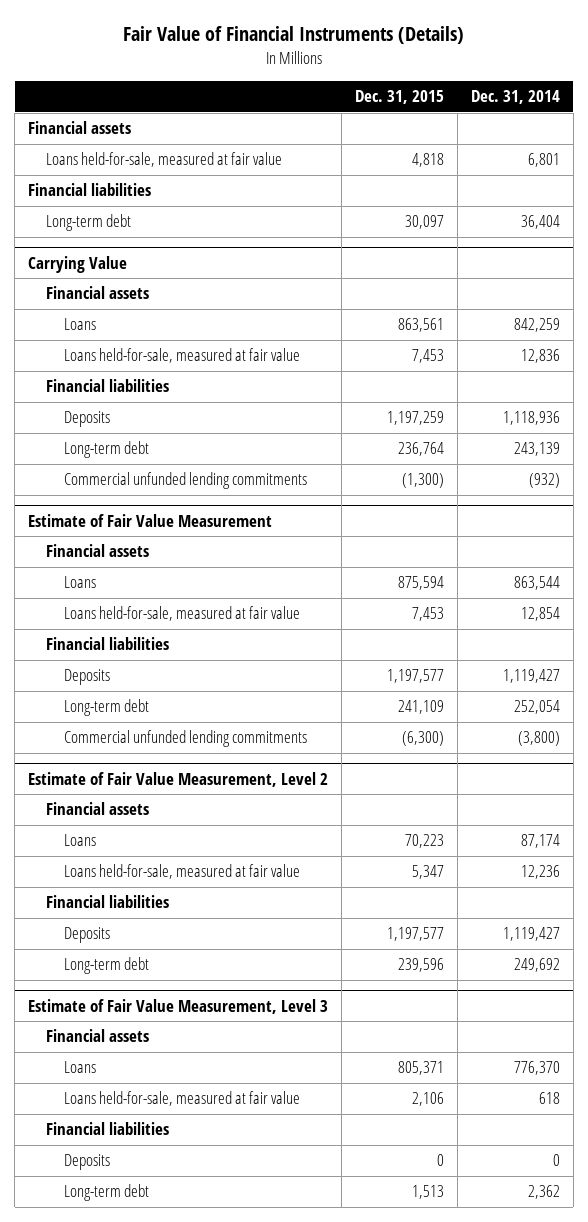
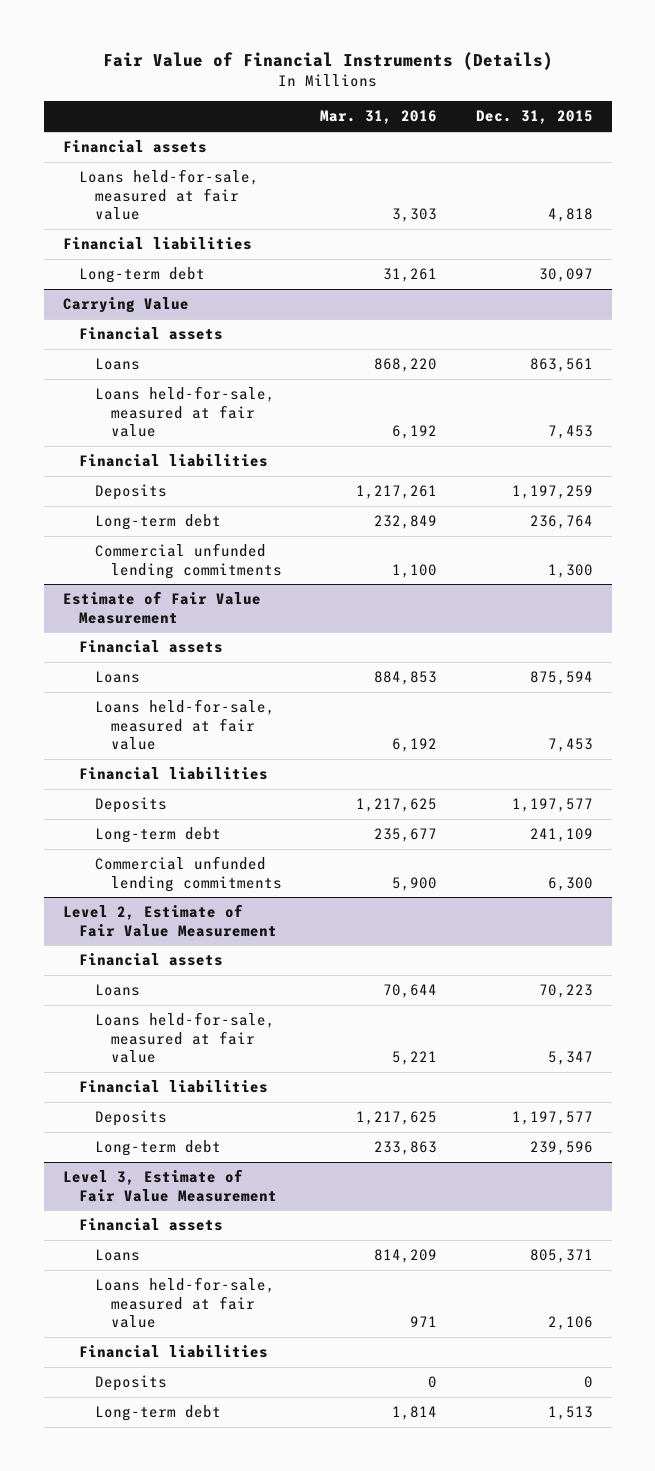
- | Dec. 31, 2015 | Dec. 31, 2014
+ | Mar. 31, 2016 | Dec. 31, 2015
@ Carrying Value
- Commercial unfunded lending commitments | (1,300) | (932)
+ Commercial unfunded lending commitments | 1,100 | 1,300
@ Estimate of Fair Value Measurement
- Commercial unfunded lending commitments | (6,300) | (3,800)
- Estimate of Fair Value Measurement, Level 2
@ Estimate of Fair Value Measurement
+ Commercial unfunded lending commitments | 5,900 | 6,300
+ Level 2, Estimate of Fair Value Measurement
- Estimate of Fair Value Measurement, Level 3
+ Level 3, Estimate of Fair Value Measurement

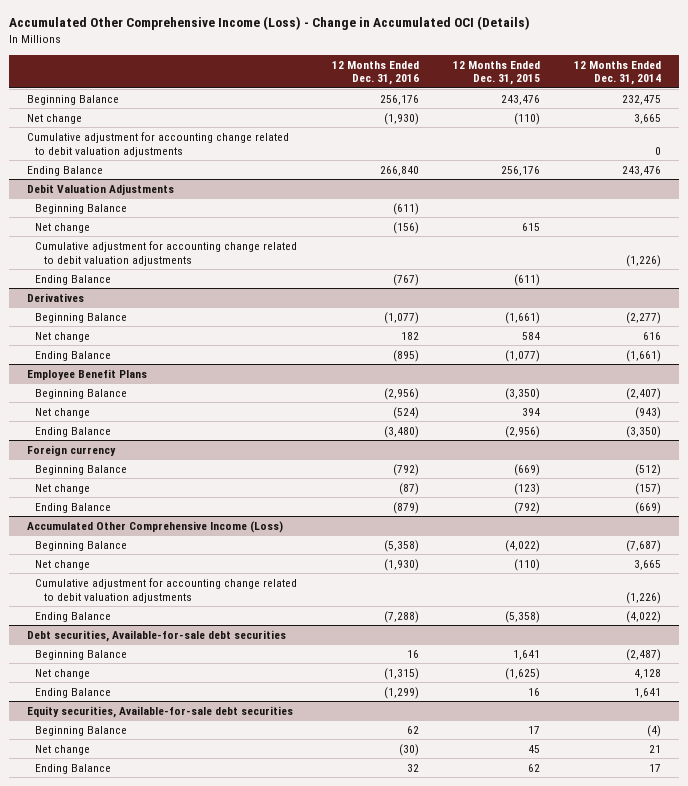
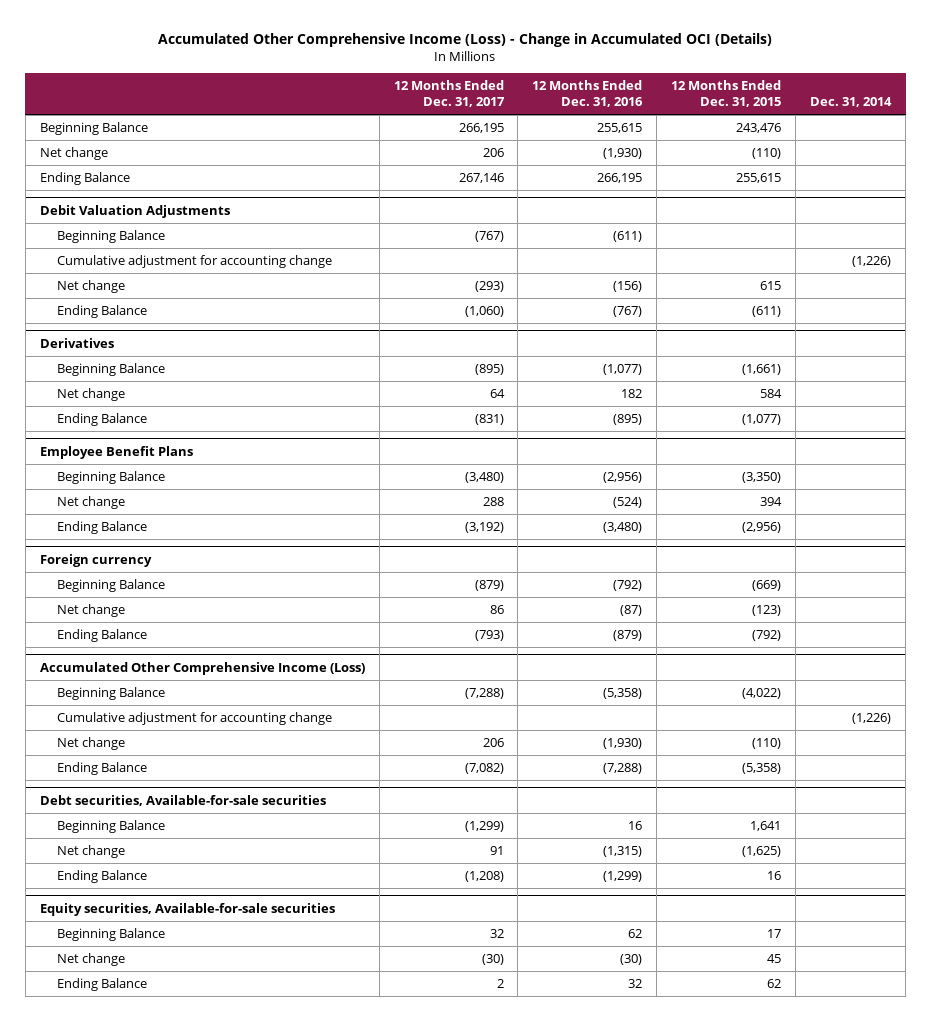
- | 12 Months Ended Dec. 31, 2016 | 12 Months Ended Dec. 31, 2015 | 12 Months Ended Dec. 31, 2014
+ | 12 Months Ended Dec. 31, 2017 | 12 Months Ended Dec. 31, 2016 | 12 Months Ended Dec. 31, 2015 | Dec. 31, 2014
- Beginning Balance | 256,176 | 243,476 | 232,475
+ Beginning Balance | 266,195 | 255,615 | 243,476 |
- Cumulative adjustment for accounting change related to debit valuation adjustments | | | 0
- Ending Balance | 266,840 | 256,176 | 243,476
+ Ending Balance | 267,146 | 266,195 | 255,615 |
@ Debit Valuation Adjustments
+ Cumulative adjustment for accounting change | | | | (1,226)
- Cumulative adjustment for accounting change related to debit valuation adjustments | | | (1,226)
@ Accumulated Other Comprehensive Income (Loss)
+ Cumulative adjustment for accounting change | | | | (1,226)
- Cumulative adjustment for accounting change related to debit valuation adjustments | | | (1,226)
- Debt securities, Available-for-sale debt securities
+ Debt securities, Available-for-sale securities
- Equity securities, Available-for-sale debt securities
+ Equity securities, Available-for-sale securities

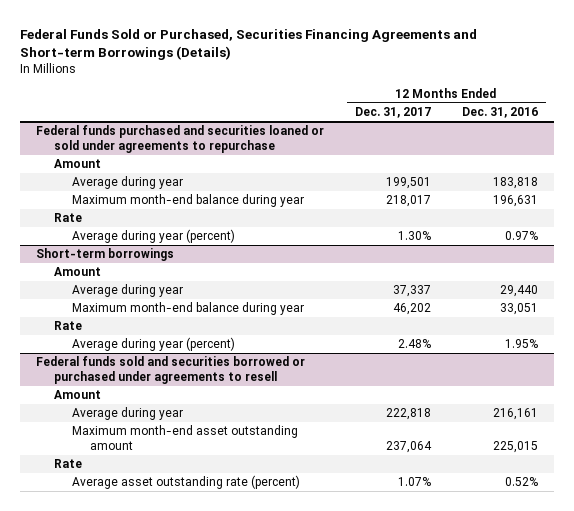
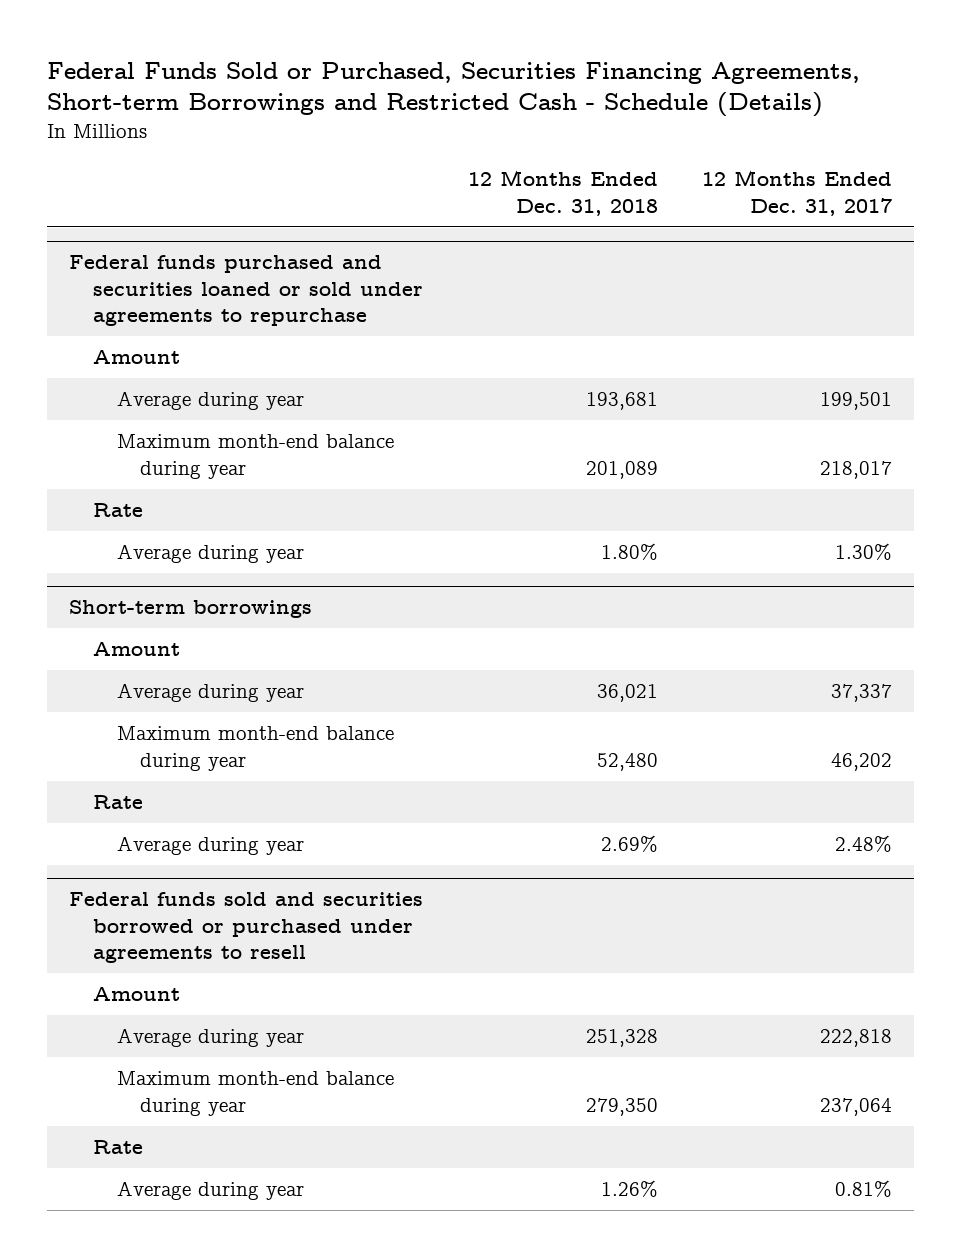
- Federal Funds Sold or Purchased, Securities Financing Agreements and Short-term Borrowings (Details)
+ Federal Funds Sold or Purchased, Securities Financing Agreements, Short-term Borrowings and Restricted Cash - Schedule (Details)
- | 12 Months Ended Dec. 31, 2017 | 12 Months Ended Dec. 31, 2016
+ | 12 Months Ended Dec. 31, 2018 | 12 Months Ended Dec. 31, 2017
@ Federal funds purchased and securities loaned or sold under agreements to repurchase
- Average during year (percent) | 1.30% | 0.97%
+ Average during year | 1.80% | 1.30%
@ Short-term borrowings
- Average during year (percent) | 2.48% | 1.95%
+ Average during year | 2.69% | 2.48%
@ Federal funds sold and securities borrowed or purchased under agreements to resell
- Maximum month-end asset outstanding amount | 237,064 | 225,015
+ Maximum month-end balance during year | 279,350 | 237,064
- Average asset outstanding rate (percent) | 1.07% | 0.52%
+ Average during year | 1.26% | 0.81%

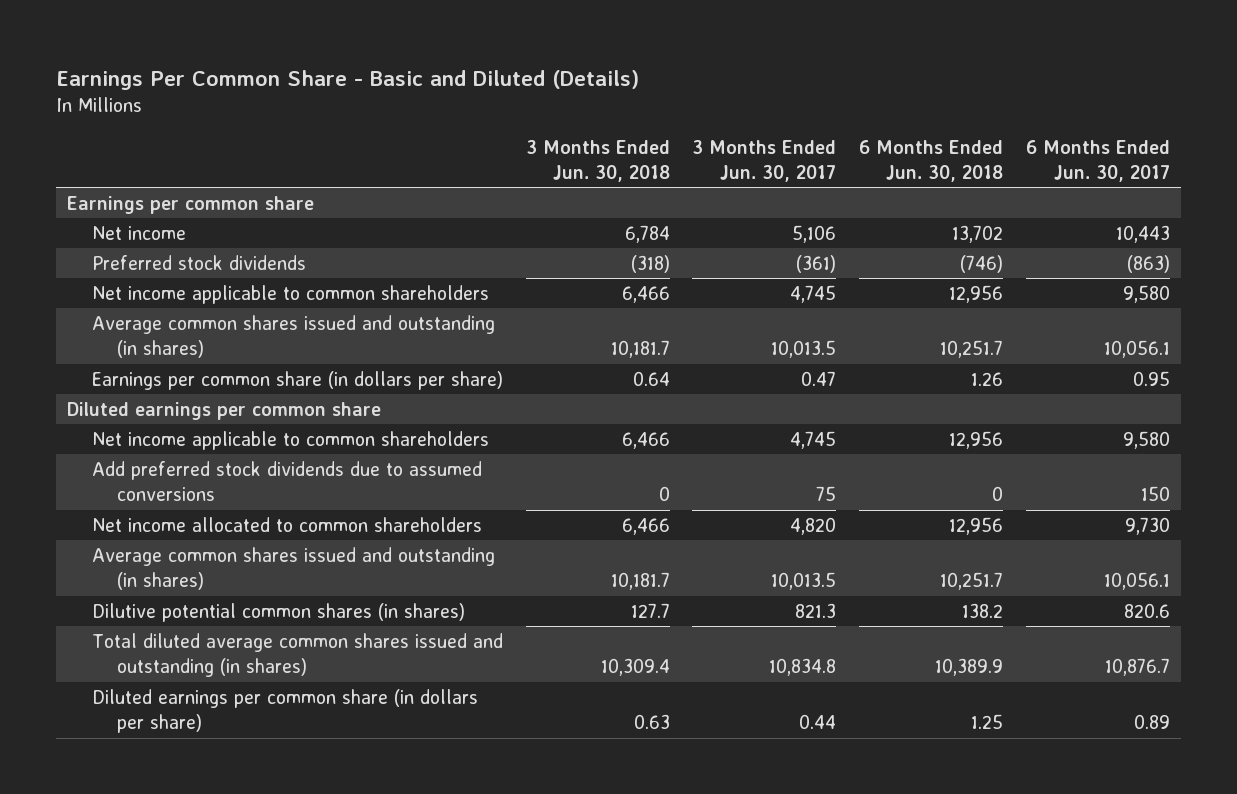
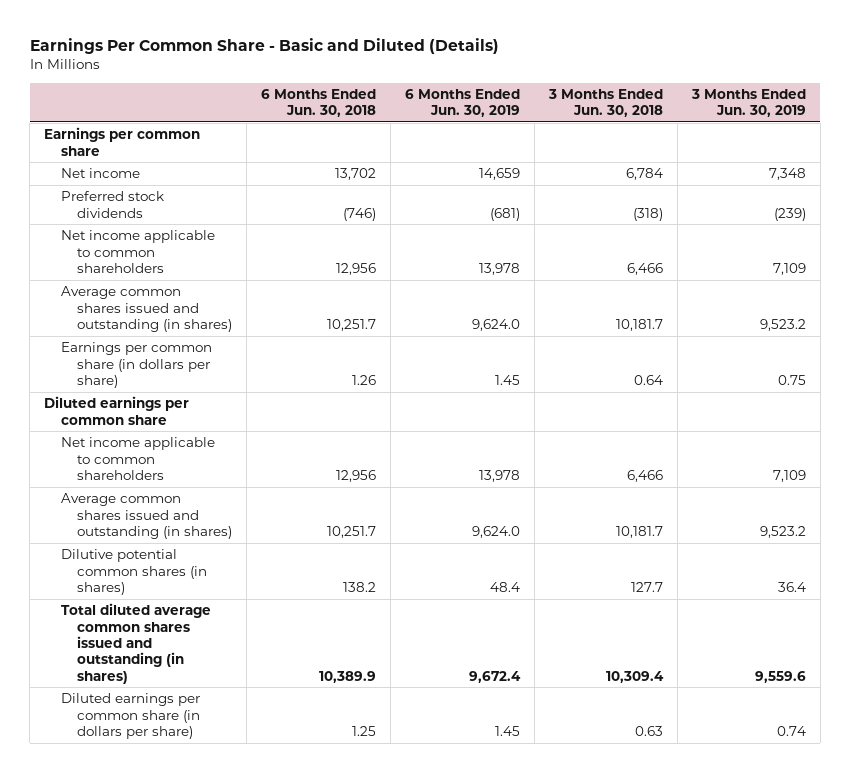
- | 3 Months Ended Jun. 30, 2018 | 3 Months Ended Jun. 30, 2017 | 6 Months Ended Jun. 30, 2018 | 6 Months Ended Jun. 30, 2017
+ | 6 Months Ended Jun. 30, 2018 | 6 Months Ended Jun. 30, 2019 | 3 Months Ended Jun. 30, 2018 | 3 Months Ended Jun. 30, 2019
- Add preferred stock dividends due to assumed conversions | 0 | 75 | 0 | 150
- Net income allocated to common shareholders | 6,466 | 4,820 | 12,956 | 9,730

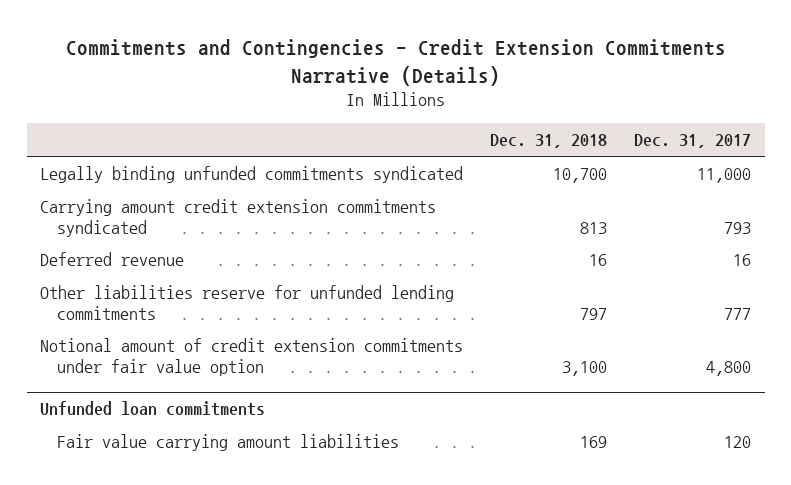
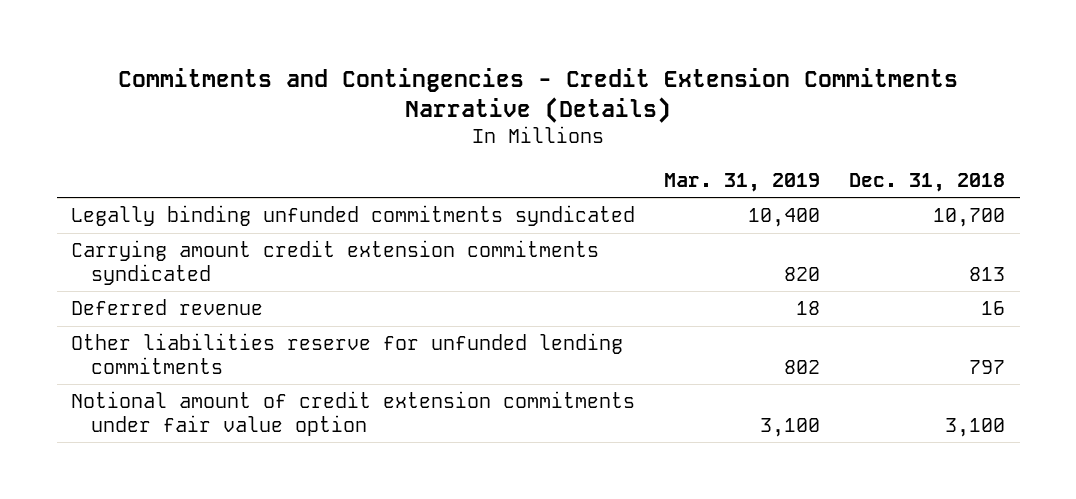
- | Dec. 31, 2018 | Dec. 31, 2017
+ | Mar. 31, 2019 | Dec. 31, 2018
- Unfunded loan commitments
- Fair value carrying amount liabilities | 169 | 120

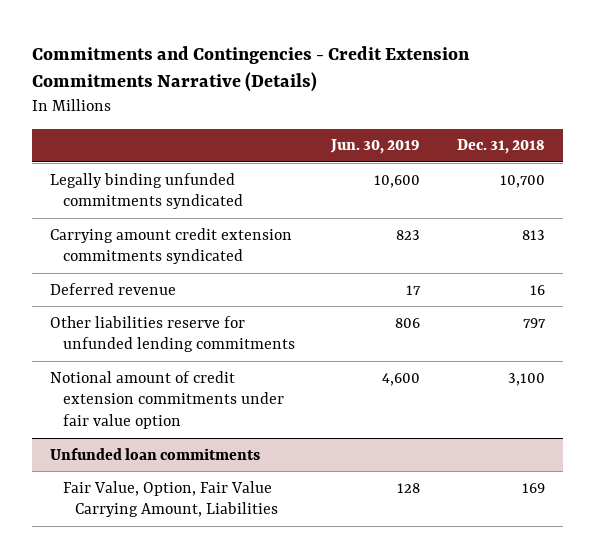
- | Mar. 31, 2019 | Dec. 31, 2018
+ | Jun. 30, 2019 | Dec. 31, 2018
+ Unfunded loan commitments
+ Fair Value, Option, Fair Value Carrying Amount, Liabilities | 128 | 169

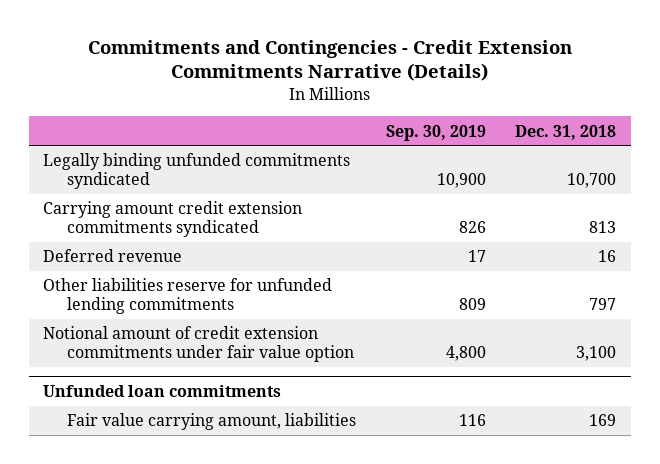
- | Jun. 30, 2019 | Dec. 31, 2018
+ | Sep. 30, 2019 | Dec. 31, 2018
@ Unfunded loan commitments
- Fair Value, Option, Fair Value Carrying Amount, Liabilities | 128 | 169
+ Fair value carrying amount, liabilities | 116 | 169

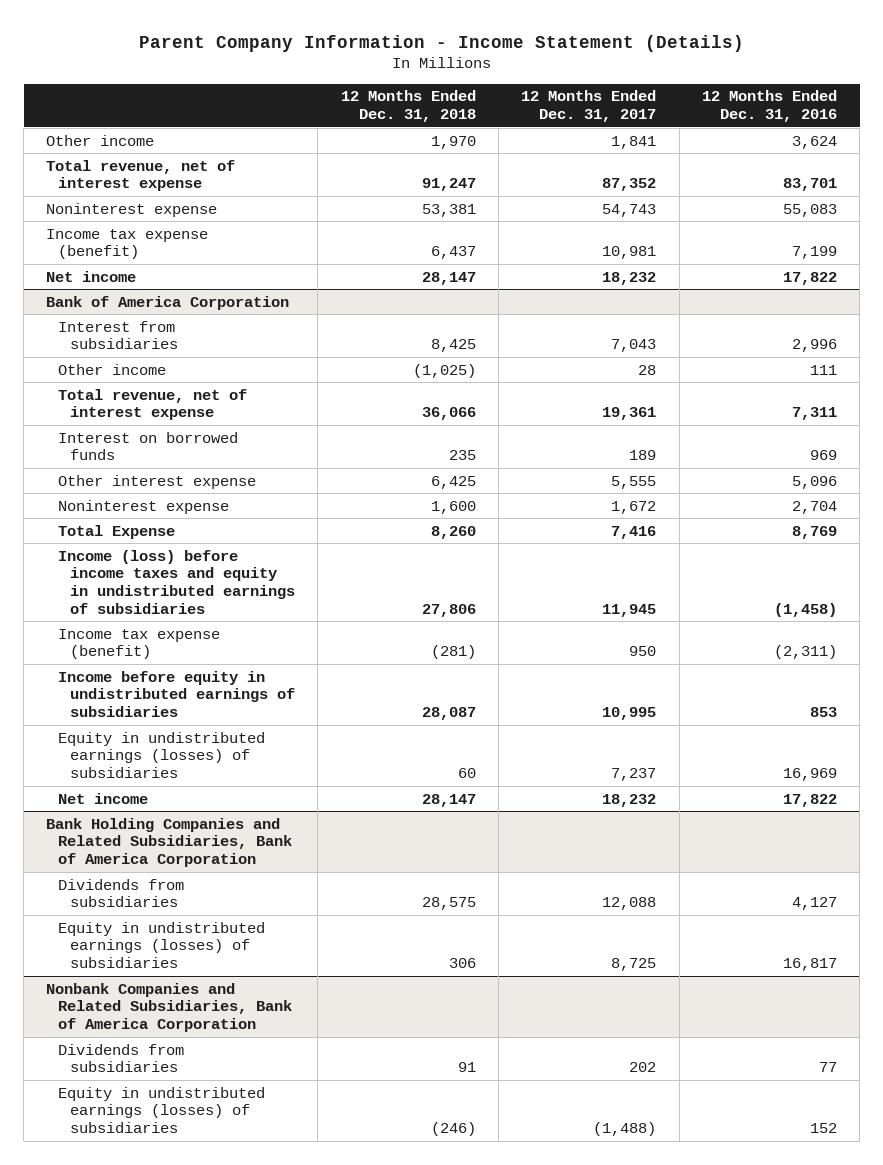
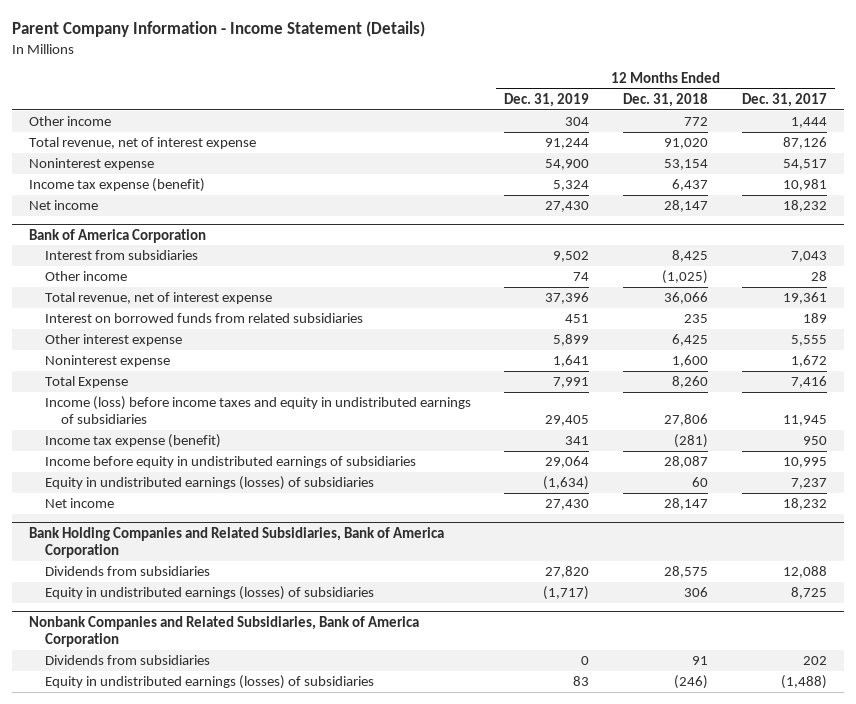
- | 12 Months Ended Dec. 31, 2018 | 12 Months Ended Dec. 31, 2017 | 12 Months Ended Dec. 31, 2016
+ | 12 Months Ended Dec. 31, 2019 | 12 Months Ended Dec. 31, 2018 | 12 Months Ended Dec. 31, 2017
- Other income | 1,970 | 1,841 | 3,624
- Total revenue, net of interest expense | 91,247 | 87,352 | 83,701
- Noninterest expense | 53,381 | 54,743 | 55,083
+ Other income | 304 | 772 | 1,444
+ Total revenue, net of interest expense | 91,244 | 91,020 | 87,126
+ Noninterest expense | 54,900 | 53,154 | 54,517
@ Bank of America Corporation
- Interest on borrowed funds | 235 | 189 | 969
+ Interest on borrowed funds from related subsidiaries | 451 | 235 | 189

